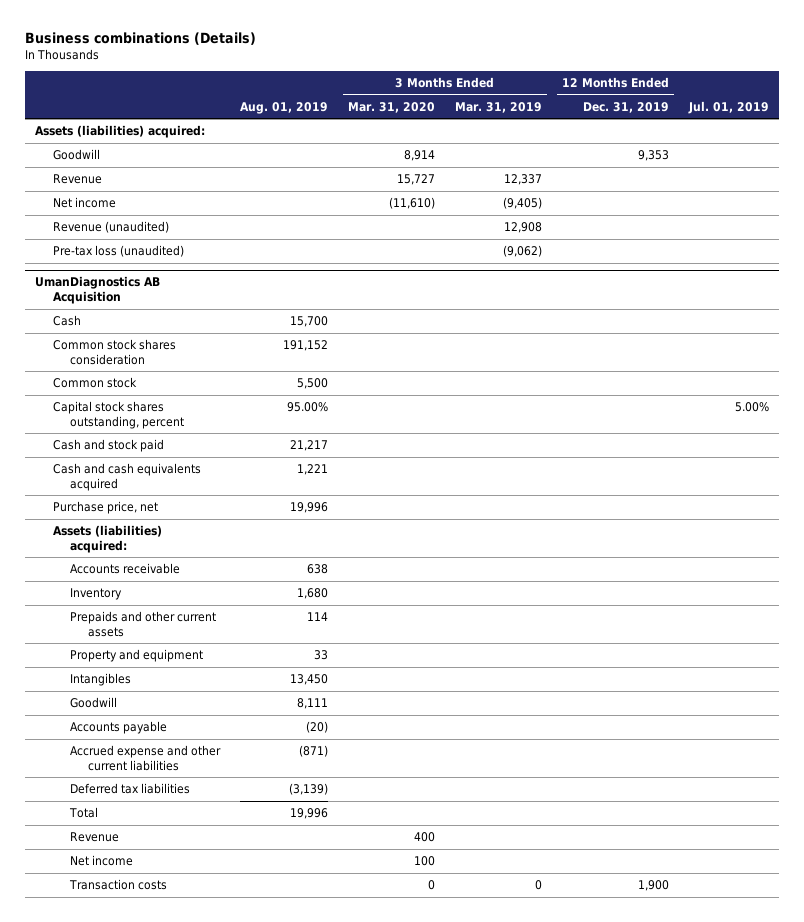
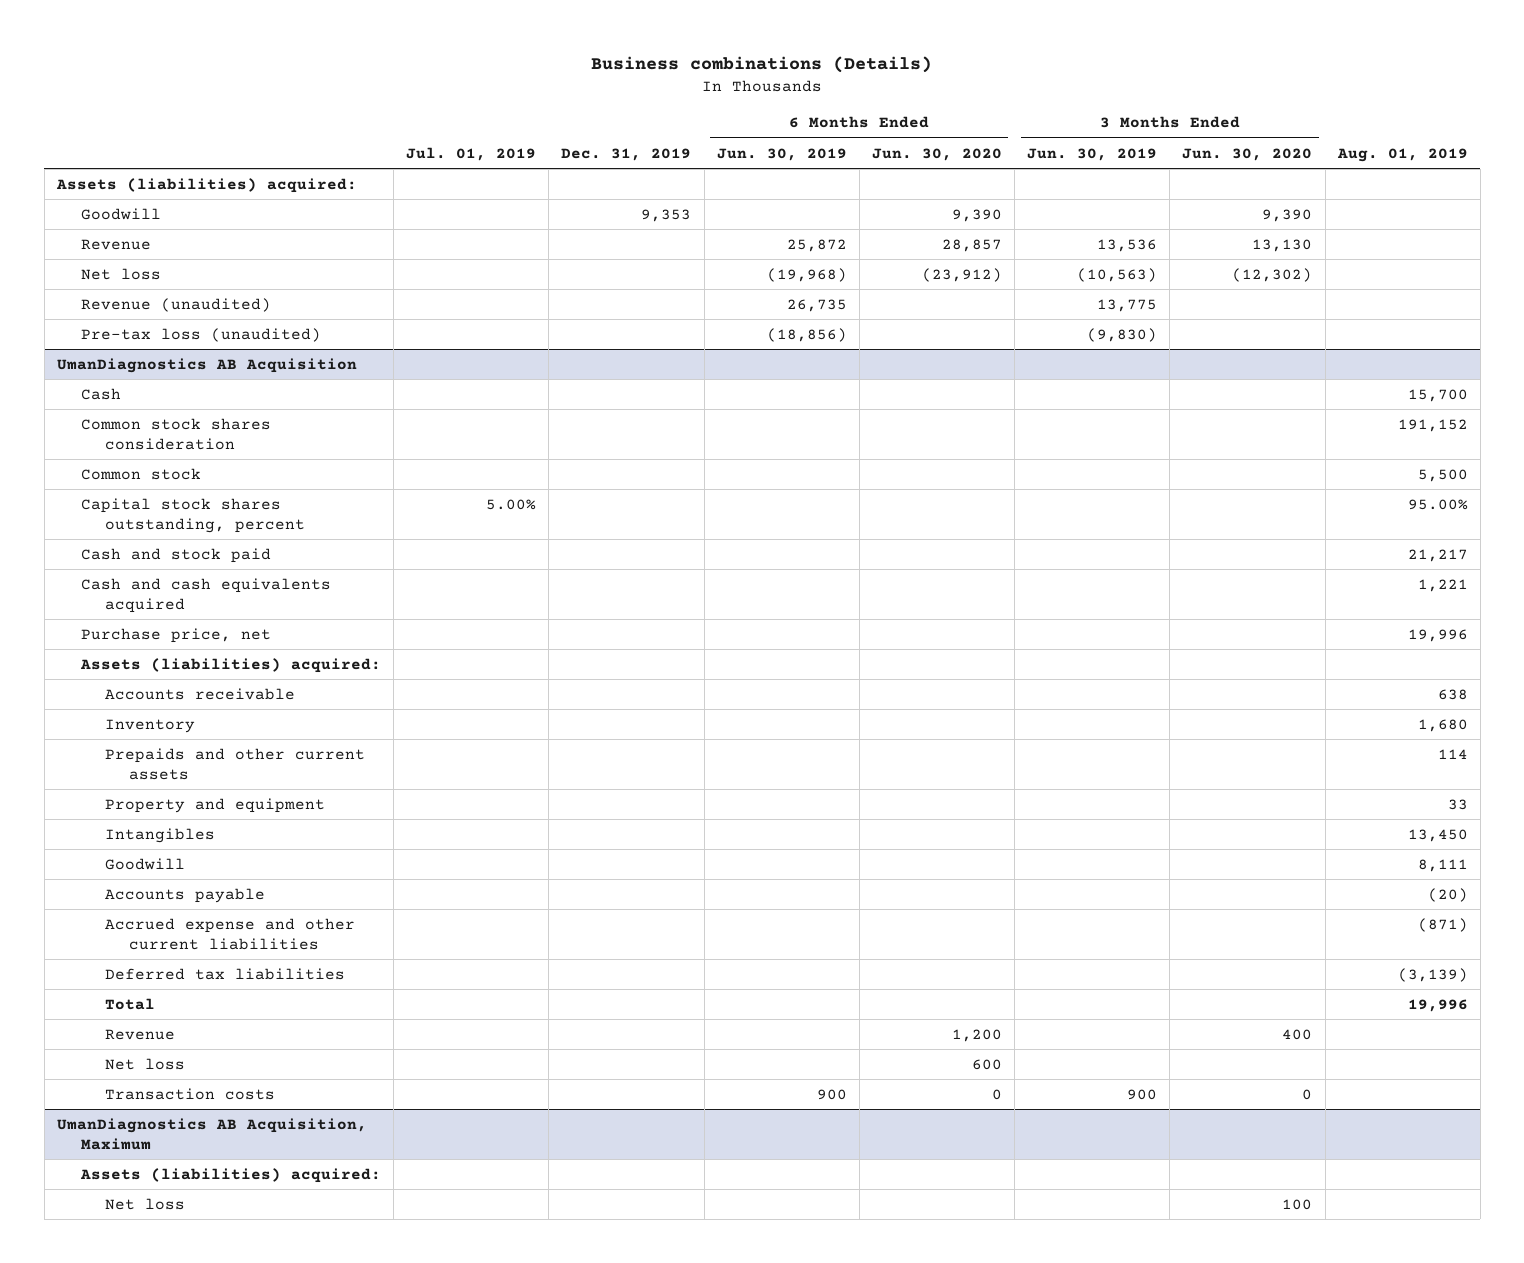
- | Aug. 01, 2019 | 3 Months Ended Mar. 31, 2020 | 3 Months Ended Mar. 31, 2019 | 12 Months Ended Dec. 31, 2019 | Jul. 01, 2019
+ | Jul. 01, 2019 | Dec. 31, 2019 | 6 Months Ended Jun. 30, 2019 | 6 Months Ended Jun. 30, 2020 | 3 Months Ended Jun. 30, 2019 | 3 Months Ended Jun. 30, 2020 | Aug. 01, 2019
- Net income | | (11,610) | (9,405) | |
+ Net loss | | | (19,968) | (23,912) | (10,563) | (12,302) |
@ UmanDiagnostics AB Acquisition
- Net income | | 100 | | |
+ Net loss | | | | 600 | | |
+ UmanDiagnostics AB Acquisition, Maximum
+ Assets (liabilities) acquired:
+ Net loss | | | | | | 100 |

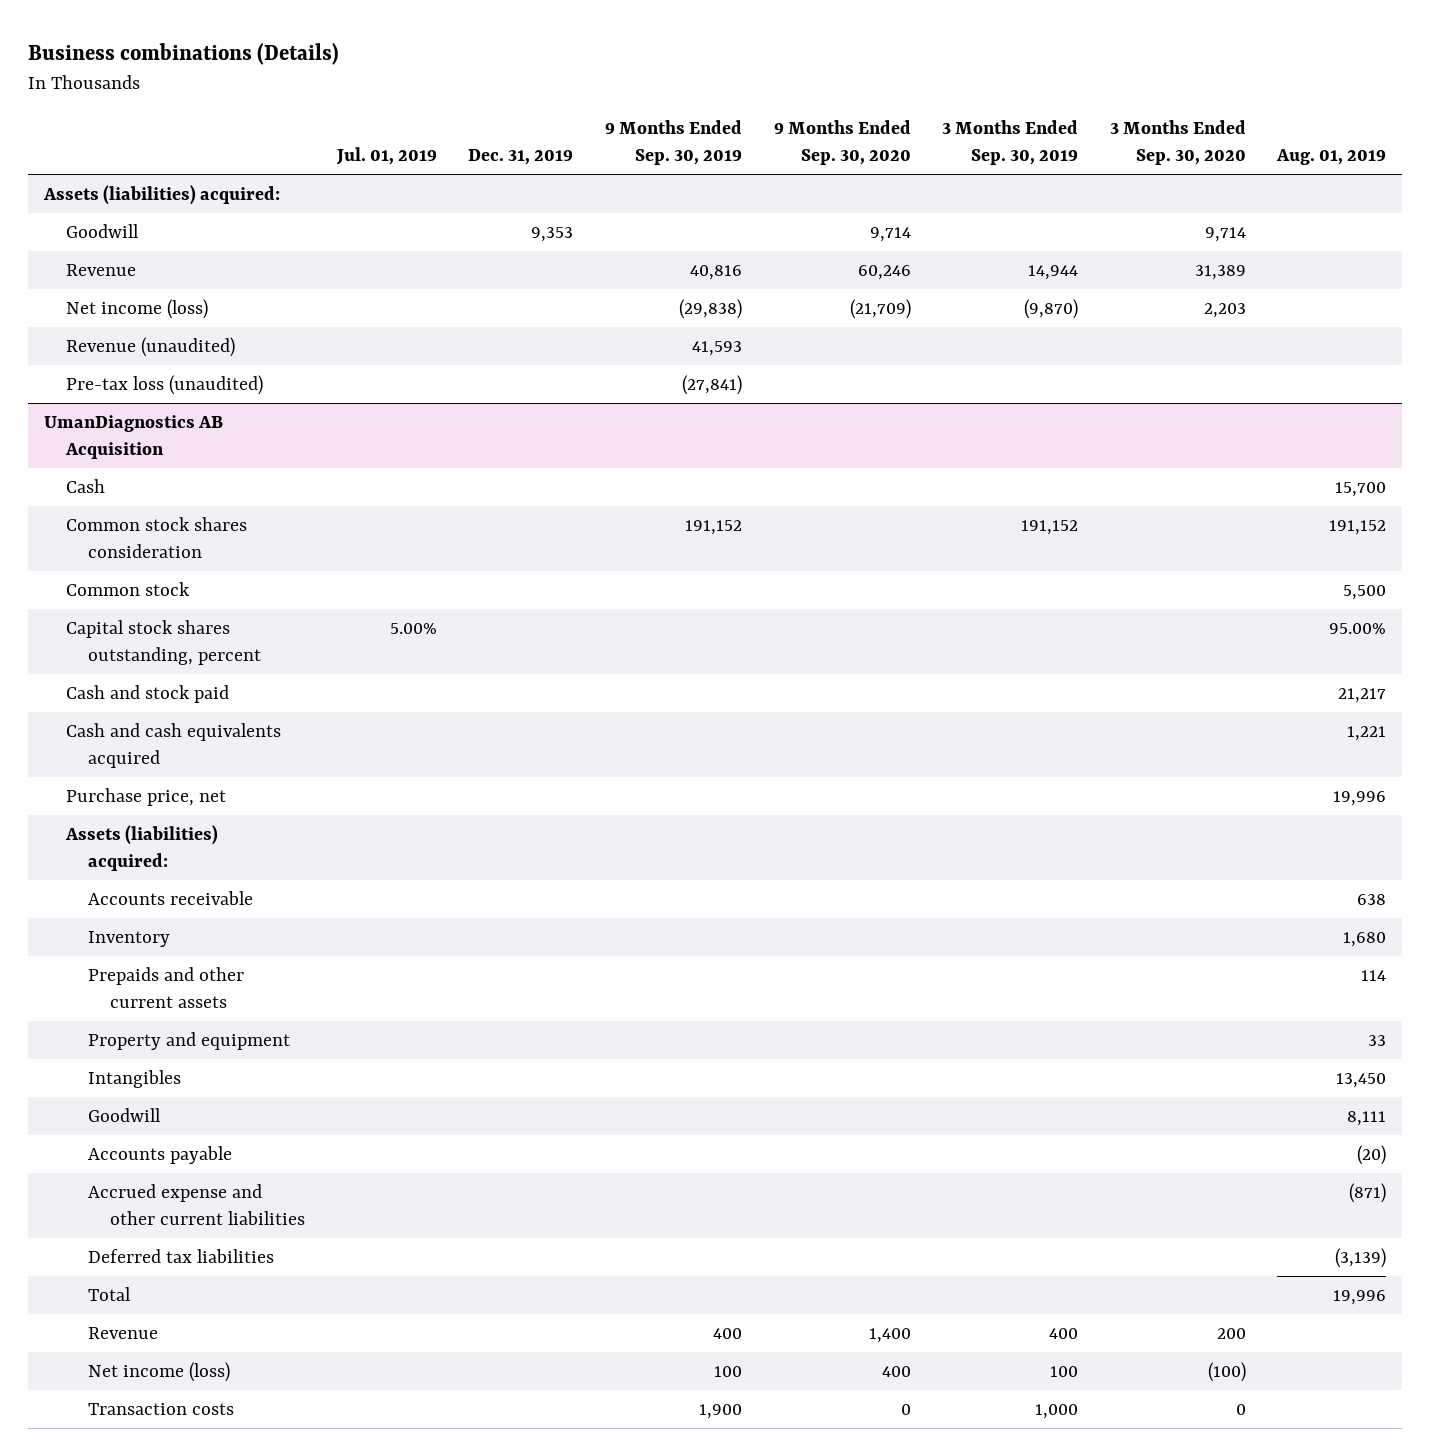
- | Jul. 01, 2019 | Dec. 31, 2019 | 6 Months Ended Jun. 30, 2019 | 6 Months Ended Jun. 30, 2020 | 3 Months Ended Jun. 30, 2019 | 3 Months Ended Jun. 30, 2020 | Aug. 01, 2019
+ | Jul. 01, 2019 | Dec. 31, 2019 | 9 Months Ended Sep. 30, 2019 | 9 Months Ended Sep. 30, 2020 | 3 Months Ended Sep. 30, 2019 | 3 Months Ended Sep. 30, 2020 | Aug. 01, 2019
- Net loss | | | (19,968) | (23,912) | (10,563) | (12,302) |
+ Net income (loss) | | | (29,838) | (21,709) | (9,870) | 2,203 |
@ UmanDiagnostics AB Acquisition
- Net loss | | | | 600 | | |
+ Net income (loss) | | | 100 | 400 | 100 | (100) |
- UmanDiagnostics AB Acquisition, Maximum
- Assets (liabilities) acquired:
- Net loss | | | | | | 100 |

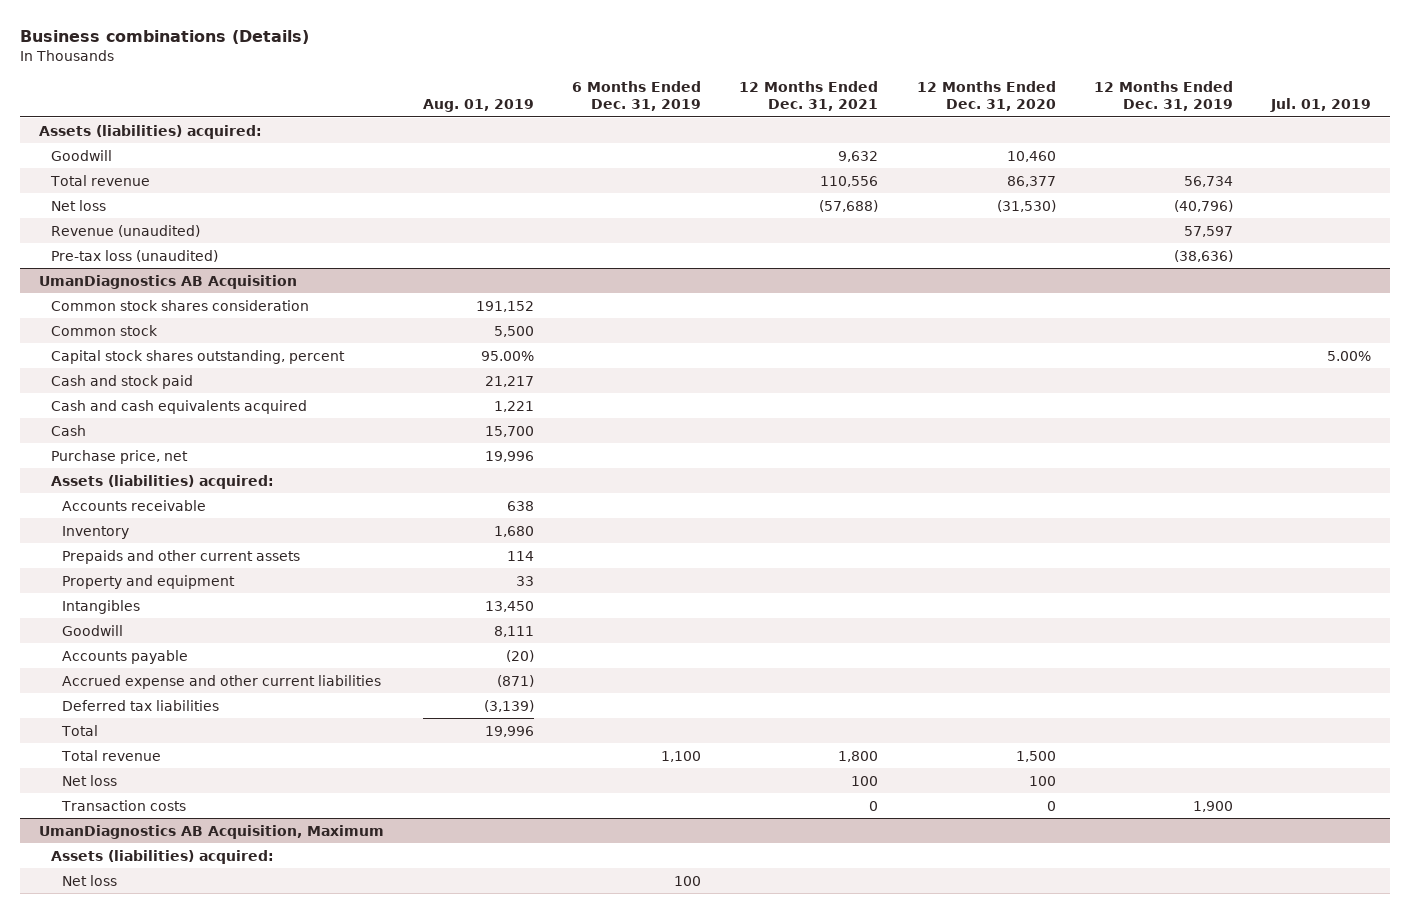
- | Jul. 01, 2019 | Dec. 31, 2019 | 9 Months Ended Sep. 30, 2019 | 9 Months Ended Sep. 30, 2020 | 3 Months Ended Sep. 30, 2019 | 3 Months Ended Sep. 30, 2020 | Aug. 01, 2019
+ | Aug. 01, 2019 | 6 Months Ended Dec. 31, 2019 | 12 Months Ended Dec. 31, 2021 | 12 Months Ended Dec. 31, 2020 | 12 Months Ended Dec. 31, 2019 | Jul. 01, 2019
- Revenue | | | 40,816 | 60,246 | 14,944 | 31,389 |
- Net income (loss) | | | (29,838) | (21,709) | (9,870) | 2,203 |
+ Total revenue | | | 110,556 | 86,377 | 56,734 |
+ Net loss | | | (57,688) | (31,530) | (40,796) |
@ UmanDiagnostics AB Acquisition
moved down: Cash | 15,700 | | | | |
- Revenue | | | 400 | 1,400 | 400 | 200 |
- Net income (loss) | | | 100 | 400 | 100 | (100) |
+ Total revenue | | 1,100 | 1,800 | 1,500 | |
+ Net loss | | | 100 | 100 | |
+ UmanDiagnostics AB Acquisition, Maximum
+ Assets (liabilities) acquired:
+ Net loss | | 100 | | | |

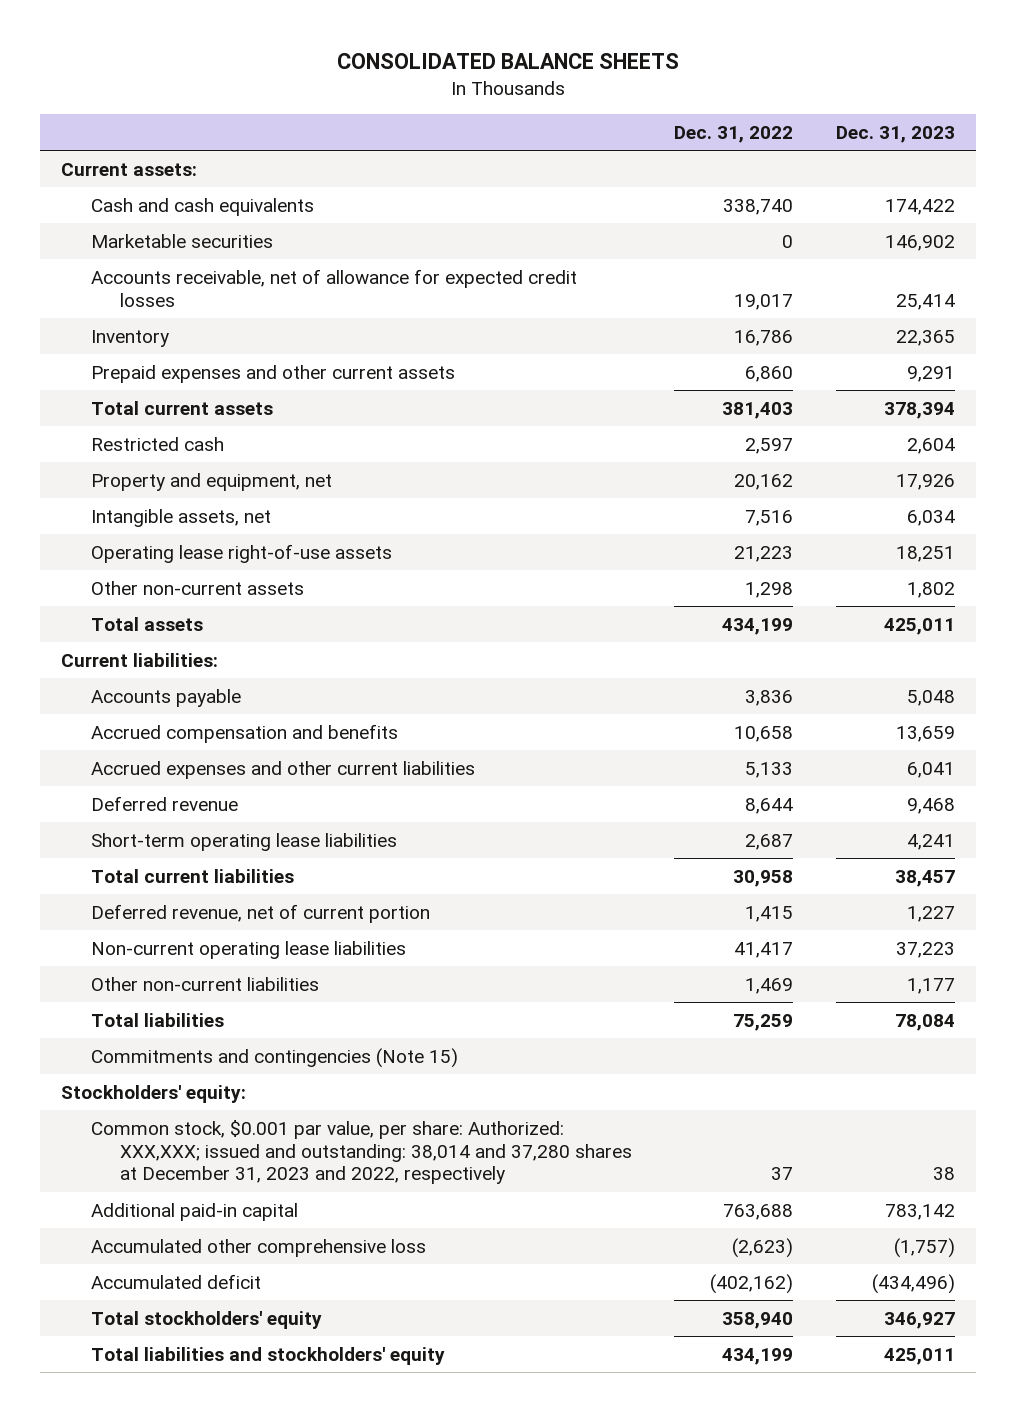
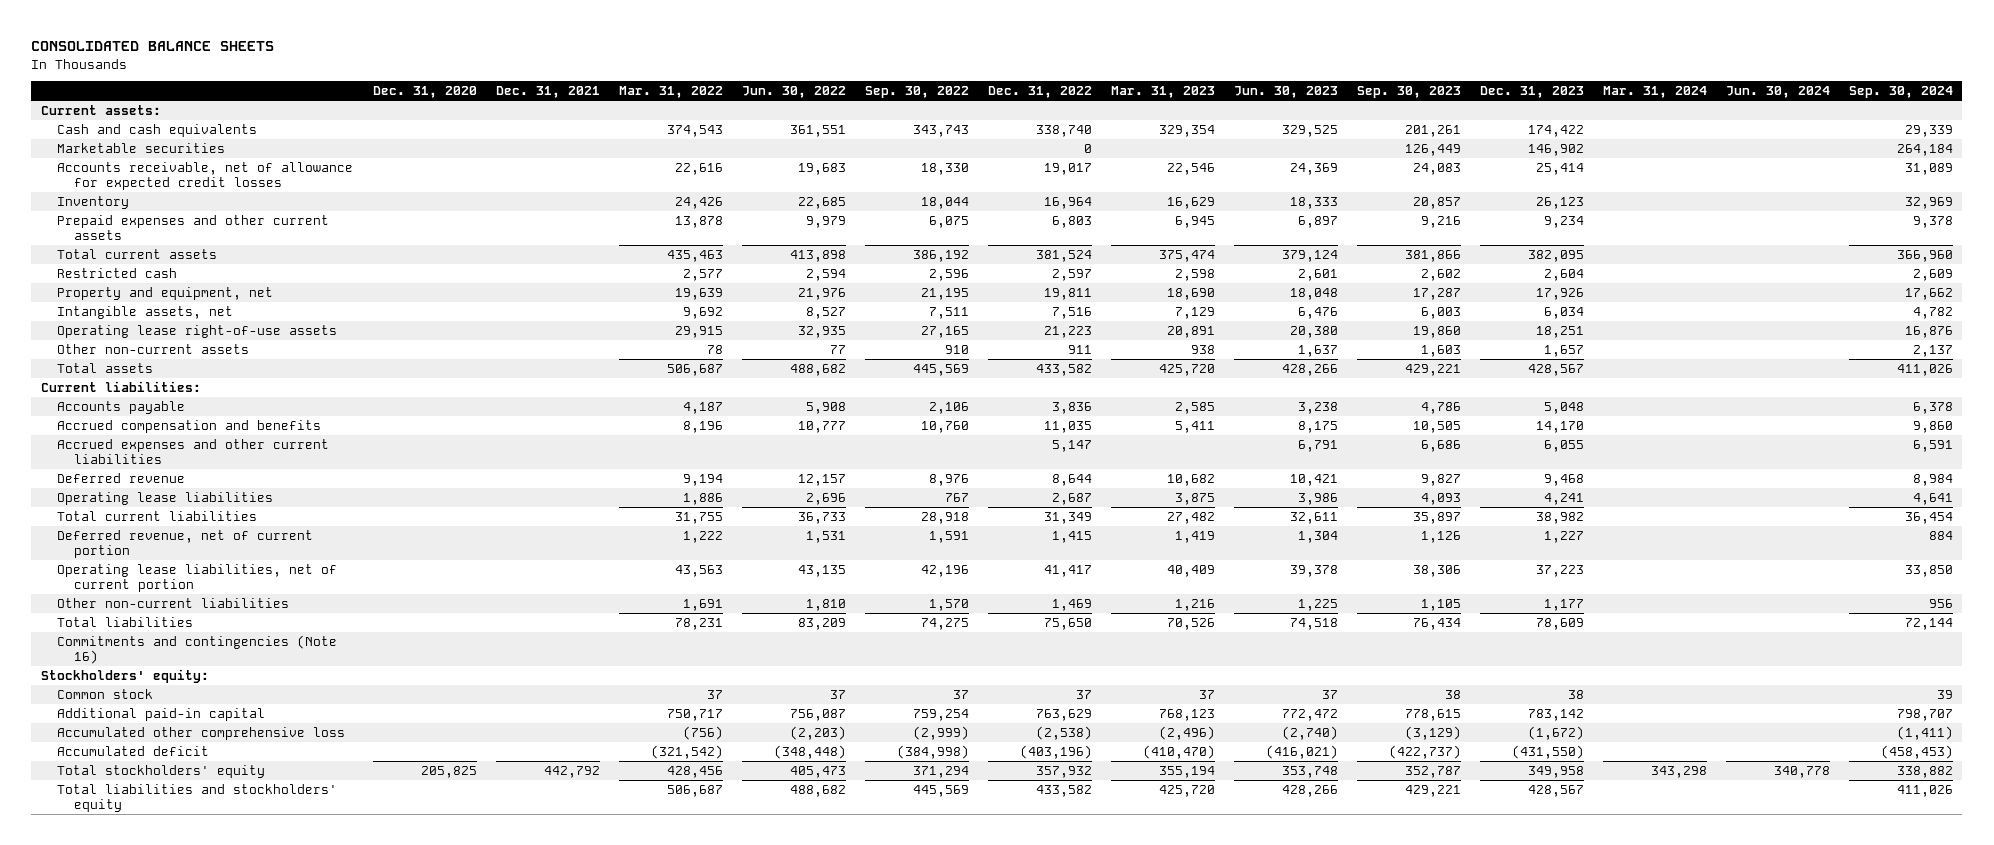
- | Dec. 31, 2022 | Dec. 31, 2023
+ | Dec. 31, 2020 | Dec. 31, 2021 | Mar. 31, 2022 | Jun. 30, 2022 | Sep. 30, 2022 | Dec. 31, 2022 | Mar. 31, 2023 | Jun. 30, 2023 | Sep. 30, 2023 | Dec. 31, 2023 | Mar. 31, 2024 | Jun. 30, 2024 | Sep. 30, 2024
- Inventory | 16,786 | 22,365
- Prepaid expenses and other current assets | 6,860 | 9,291
- Total current assets | 381,403 | 378,394
+ Inventory | | | 24,426 | 22,685 | 18,044 | 16,964 | 16,629 | 18,333 | 20,857 | 26,123 | | | 32,969
+ Prepaid expenses and other current assets | | | 13,878 | 9,979 | 6,075 | 6,803 | 6,945 | 6,897 | 9,216 | 9,234 | | | 9,378
+ Total current assets | | | 435,463 | 413,898 | 386,192 | 381,524 | 375,474 | 379,124 | 381,866 | 382,095 | | | 366,960
- Property and equipment, net | 20,162 | 17,926
+ Property and equipment, net | | | 19,639 | 21,976 | 21,195 | 19,811 | 18,690 | 18,048 | 17,287 | 17,926 | | | 17,662
- Other non-current assets | 1,298 | 1,802
- Total assets | 434,199 | 425,011
+ Other non-current assets | | | 78 | 77 | 910 | 911 | 938 | 1,637 | 1,603 | 1,657 | | | 2,137
+ Total assets | | | 506,687 | 488,682 | 445,569 | 433,582 | 425,720 | 428,266 | 429,221 | 428,567 | | | 411,026
- Accrued compensation and benefits | 10,658 | 13,659
- Accrued expenses and other current liabilities | 5,133 | 6,041
+ Accrued compensation and benefits | | | 8,196 | 10,777 | 10,760 | 11,035 | 5,411 | 8,175 | 10,505 | 14,170 | | | 9,860
+ Accrued expenses and other current liabilities | | | | | | 5,147 | | 6,791 | 6,686 | 6,055 | | | 6,591
- Short-term operating lease liabilities | 2,687 | 4,241
- Total current liabilities | 30,958 | 38,457
+ Operating lease liabilities | | | 1,886 | 2,696 | 767 | 2,687 | 3,875 | 3,986 | 4,093 | 4,241 | | | 4,641
+ Total current liabilities | | | 31,755 | 36,733 | 28,918 | 31,349 | 27,482 | 32,611 | 35,897 | 38,982 | | | 36,454
- Non-current operating lease liabilities | 41,417 | 37,223
+ Operating lease liabilities, net of current portion | | | 43,563 | 43,135 | 42,196 | 41,417 | 40,409 | 39,378 | 38,306 | 37,223 | | | 33,850
- Total liabilities | 75,259 | 78,084
- Commitments and contingencies (Note 15)
+ Total liabilities | | | 78,231 | 83,209 | 74,275 | 75,650 | 70,526 | 74,518 | 76,434 | 78,609 | | | 72,144
+ Commitments and contingencies (Note 16)
- Common stock, $0.001 par value, per share: Authorized: XXX,XXX; issued and outstanding: 38,014 and 37,280 shares at December 31, 2023 and 2022, respectively | 37 | 38
- Additional paid-in capital | 763,688 | 783,142
- Accumulated other comprehensive loss | (2,623) | (1,757)
- Accumulated deficit | (402,162) | (434,496)
- Total stockholders' equity | 358,940 | 346,927
- Total liabilities and stockholders' equity | 434,199 | 425,011
+ Common stock | | | 37 | 37 | 37 | 37 | 37 | 37 | 38 | 38 | | | 39
+ Additional paid-in capital | | | 750,717 | 756,087 | 759,254 | 763,629 | 768,123 | 772,472 | 778,615 | 783,142 | | | 798,707
+ Accumulated other comprehensive loss | | | (756) | (2,203) | (2,999) | (2,538) | (2,496) | (2,740) | (3,129) | (1,672) | | | (1,411)
+ Accumulated deficit | | | (321,542) | (348,448) | (384,998) | (403,196) | (410,470) | (416,021) | (422,737) | (431,550) | | | (458,453)
+ Total stockholders' equity | 205,825 | 442,792 | 428,456 | 405,473 | 371,294 | 357,932 | 355,194 | 353,748 | 352,787 | 349,958 | 343,298 | 340,778 | 338,882
+ Total liabilities and stockholders' equity | | | 506,687 | 488,682 | 445,569 | 433,582 | 425,720 | 428,266 | 429,221 | 428,567 | | | 411,026

